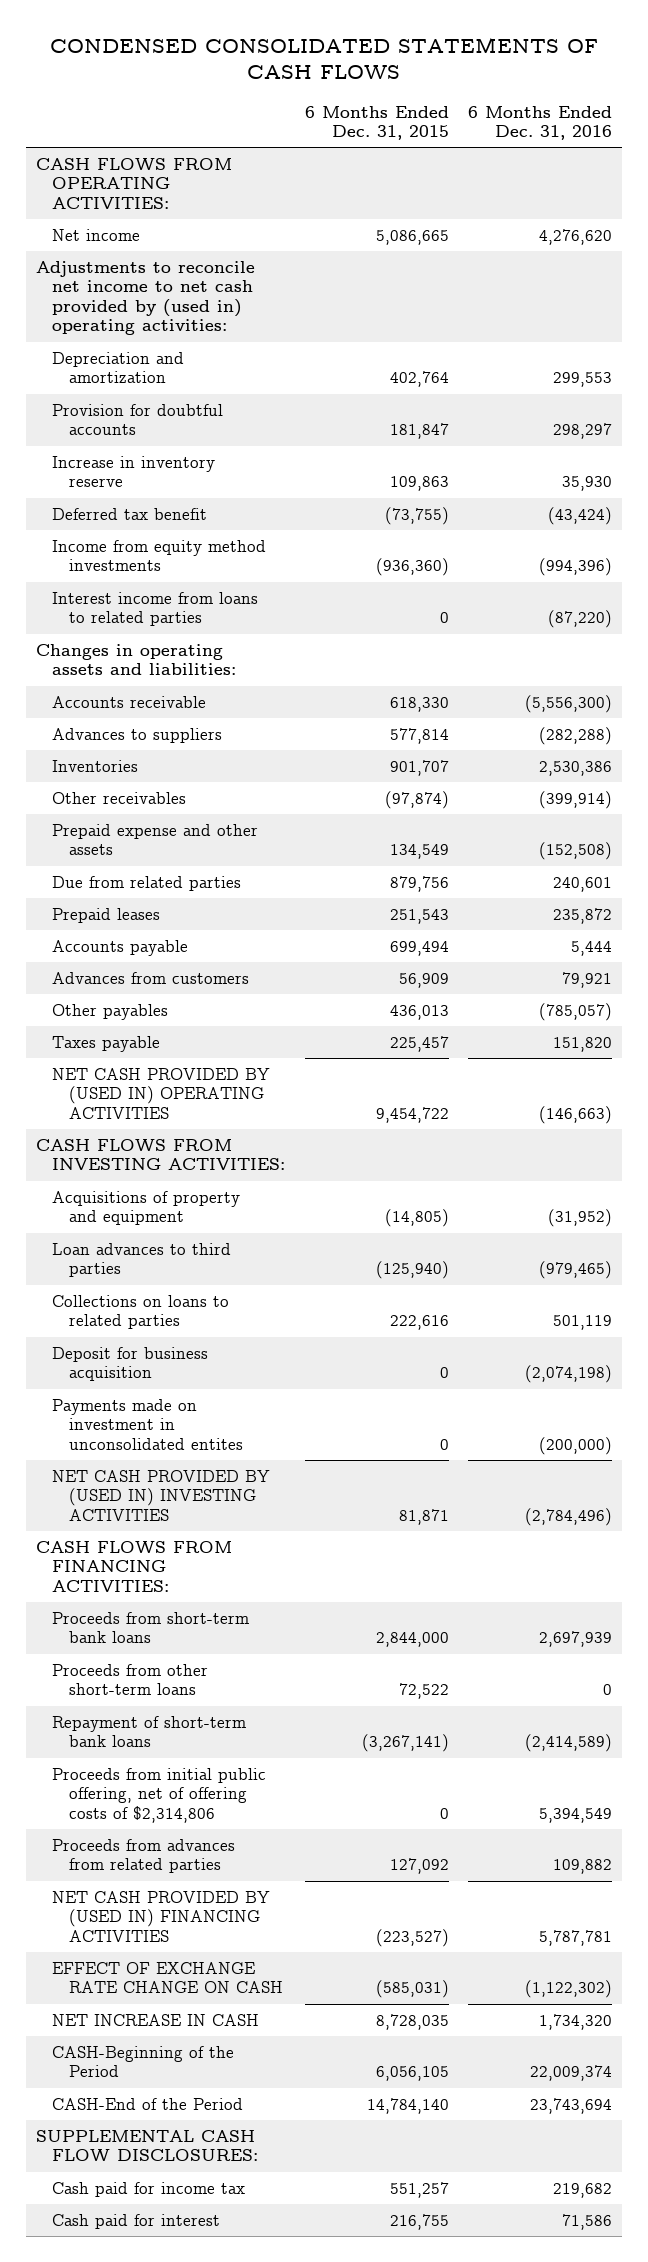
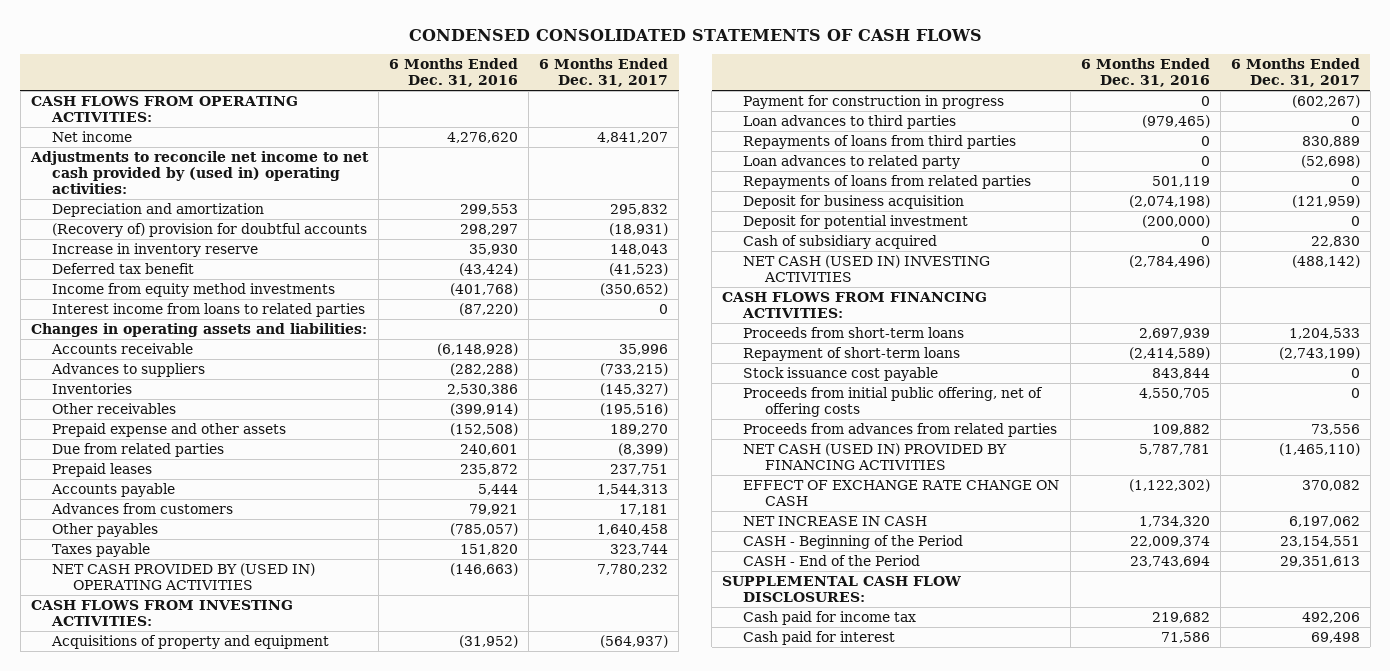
- | 6 Months Ended Dec. 31, 2015 | 6 Months Ended Dec. 31, 2016
+ | 6 Months Ended Dec. 31, 2016 | 6 Months Ended Dec. 31, 2017
- Provision for doubtful accounts | 181,847 | 298,297
+ (Recovery of) provision for doubtful accounts | 298,297 | (18,931)
- Income from equity method investments | (936,360) | (994,396)
+ Income from equity method investments | (401,768) | (350,652)
- Accounts receivable | 618,330 | (5,556,300)
+ Accounts receivable | (6,148,928) | 35,996
+ Payment for construction in progress | 0 | (602,267)
- Collections on loans to related parties | 222,616 | 501,119
+ Repayments of loans from third parties | 0 | 830,889
+ Loan advances to related party | 0 | (52,698)
+ Repayments of loans from related parties | 501,119 | 0
- Payments made on investment in unconsolidated entites | 0 | (200,000)
- NET CASH PROVIDED BY (USED IN) INVESTING ACTIVITIES | 81,871 | (2,784,496)
+ Deposit for potential investment | (200,000) | 0
+ Cash of subsidiary acquired | 0 | 22,830
+ NET CASH (USED IN) INVESTING ACTIVITIES | (2,784,496) | (488,142)
- Proceeds from short-term bank loans | 2,844,000 | 2,697,939
- Proceeds from other short-term loans | 72,522 | 0
- Repayment of short-term bank loans | (3,267,141) | (2,414,589)
- Proceeds from initial public offering, net of offering costs of $2,314,806 | 0 | 5,394,549
+ Proceeds from short-term loans | 2,697,939 | 1,204,533
+ Repayment of short-term loans | (2,414,589) | (2,743,199)
+ Stock issuance cost payable | 843,844 | 0
+ Proceeds from initial public offering, net of offering costs | 4,550,705 | 0
- NET CASH PROVIDED BY (USED IN) FINANCING ACTIVITIES | (223,527) | 5,787,781
+ NET CASH (USED IN) PROVIDED BY FINANCING ACTIVITIES | 5,787,781 | (1,465,110)
- CASH-Beginning of the Period | 6,056,105 | 22,009,374
- CASH-End of the Period | 14,784,140 | 23,743,694
+ CASH - Beginning of the Period | 22,009,374 | 23,154,551
+ CASH - End of the Period | 23,743,694 | 29,351,613

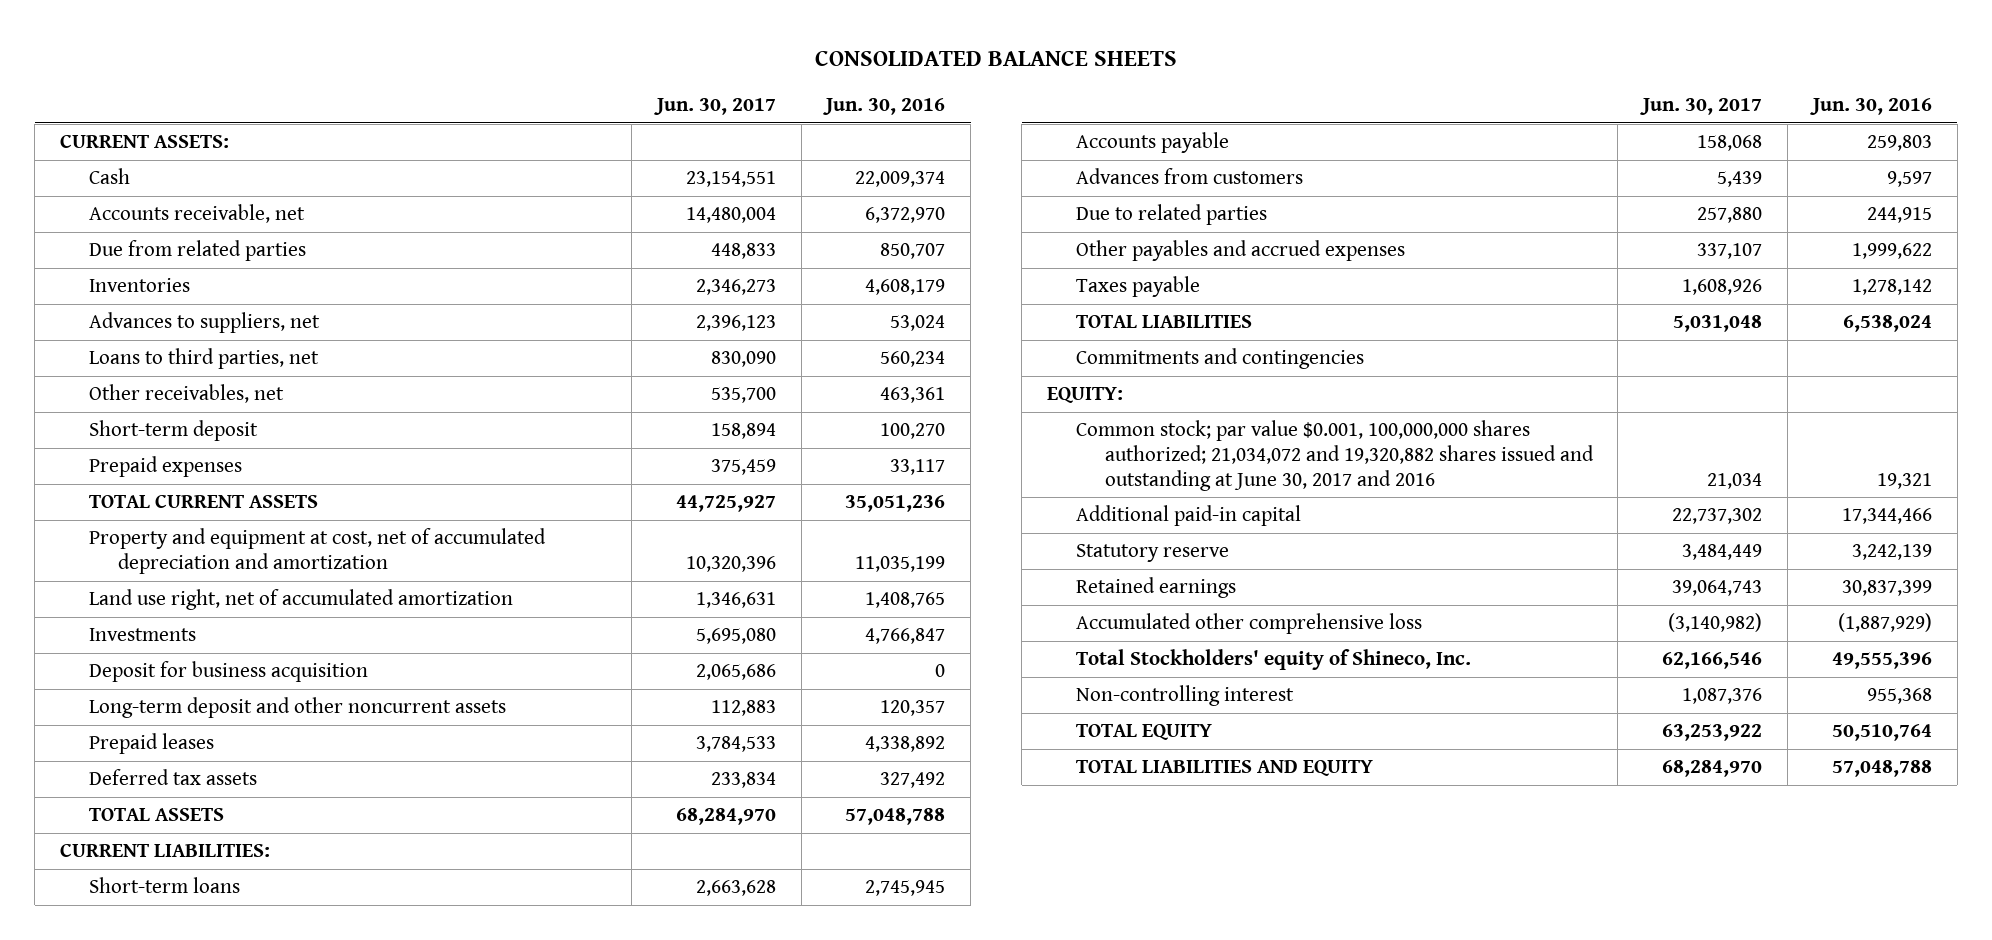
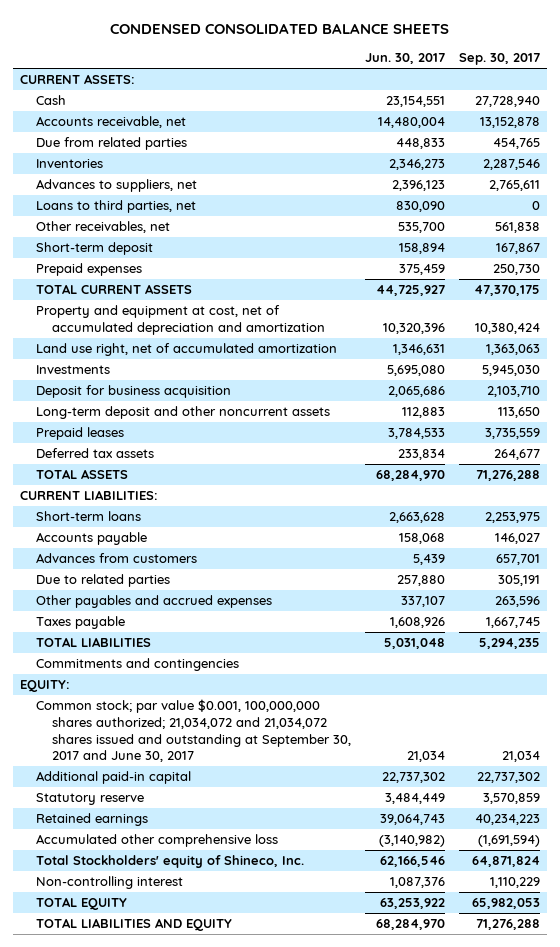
- CONSOLIDATED BALANCE SHEETS
+ CONDENSED CONSOLIDATED BALANCE SHEETS
- | Jun. 30, 2017 | Jun. 30, 2016
+ | Jun. 30, 2017 | Sep. 30, 2017
- Common stock; par value $0.001, 100,000,000 shares authorized; 21,034,072 and 19,320,882 shares issued and outstanding at June 30, 2017 and 2016 | 21,034 | 19,321
+ Common stock; par value $0.001, 100,000,000 shares authorized; 21,034,072 and 21,034,072 shares issued and outstanding at September 30, 2017 and June 30, 2017 | 21,034 | 21,034

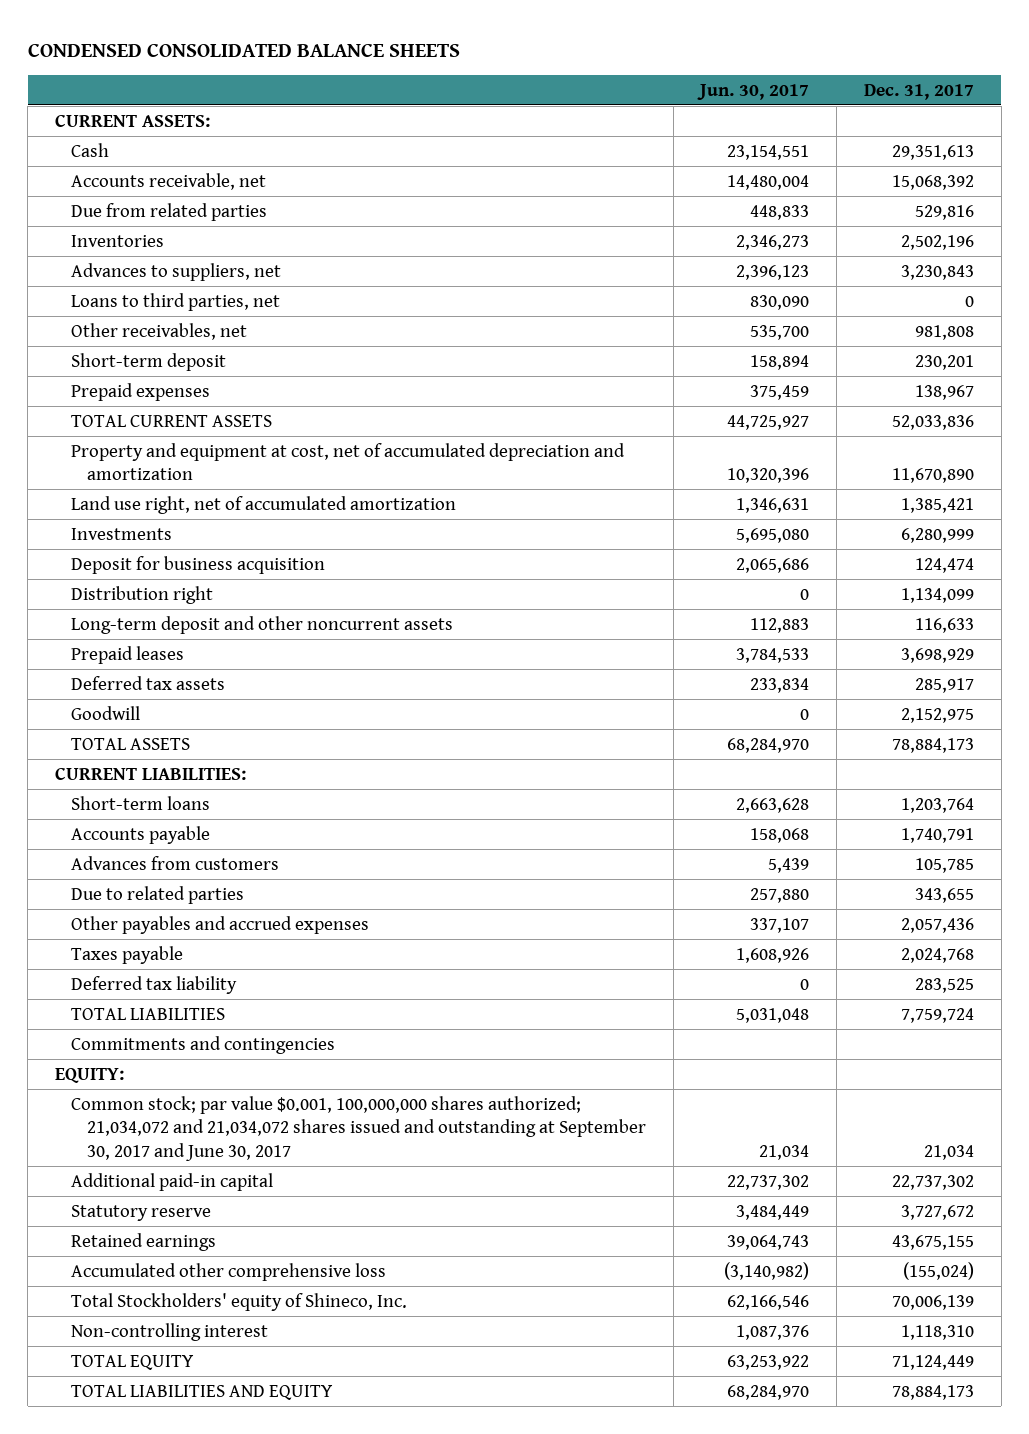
- | Jun. 30, 2017 | Sep. 30, 2017
+ | Jun. 30, 2017 | Dec. 31, 2017
+ Distribution right | 0 | 1,134,099
+ Goodwill | 0 | 2,152,975
+ Deferred tax liability | 0 | 283,525

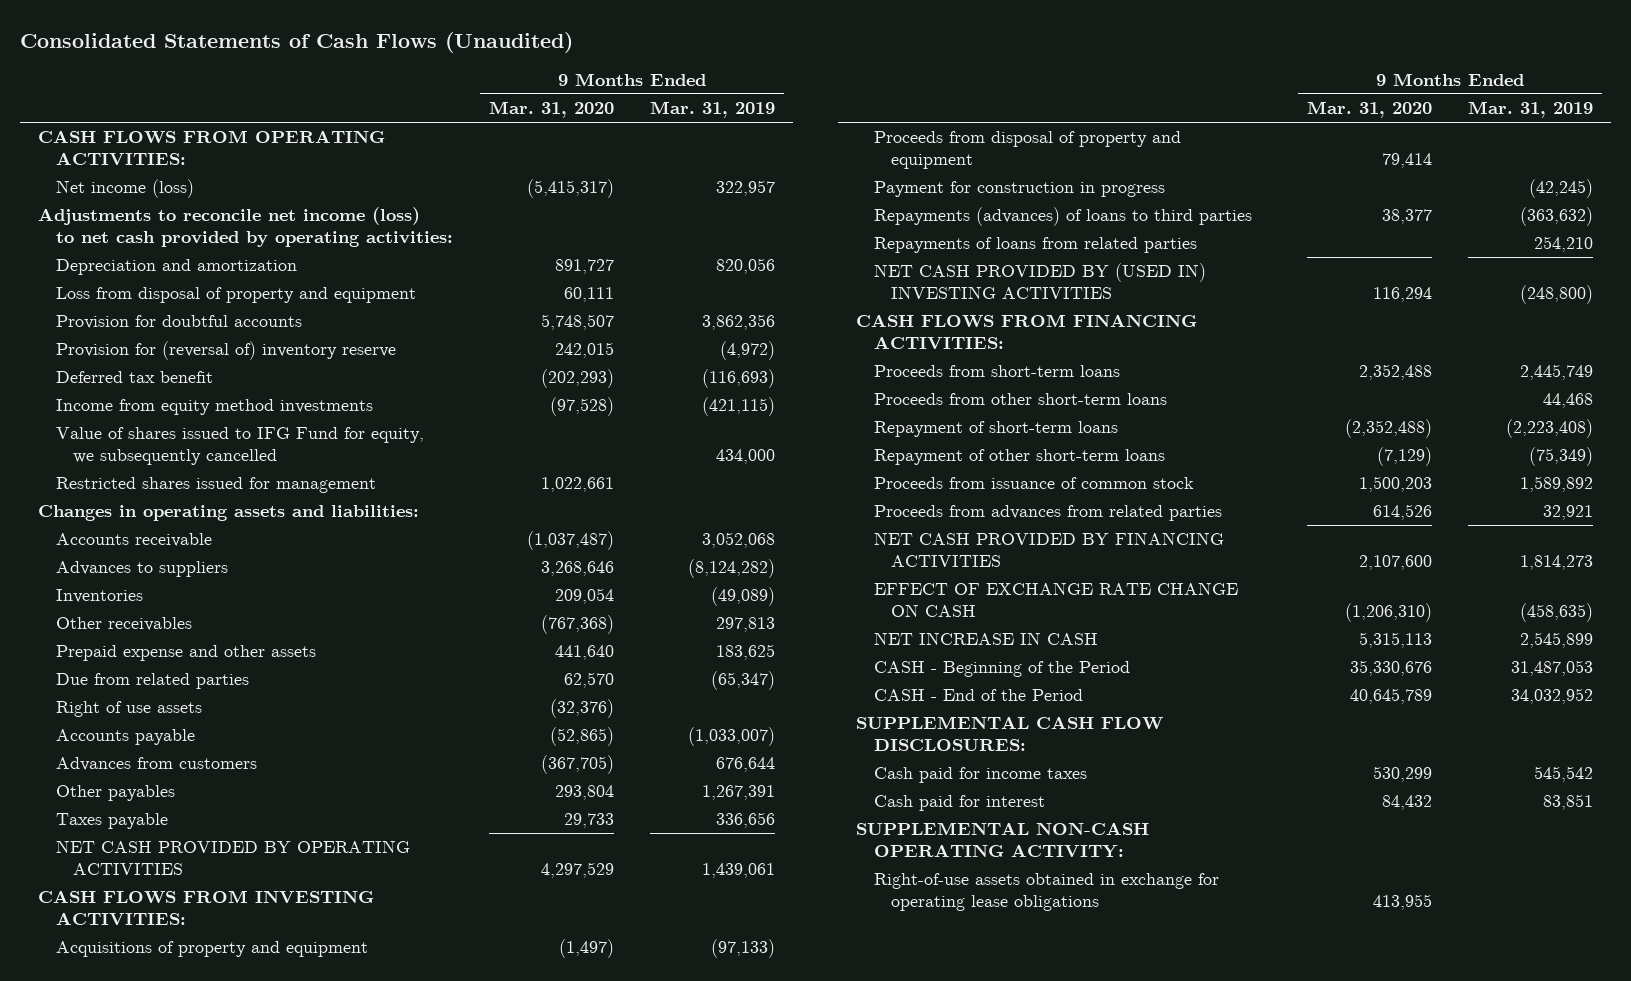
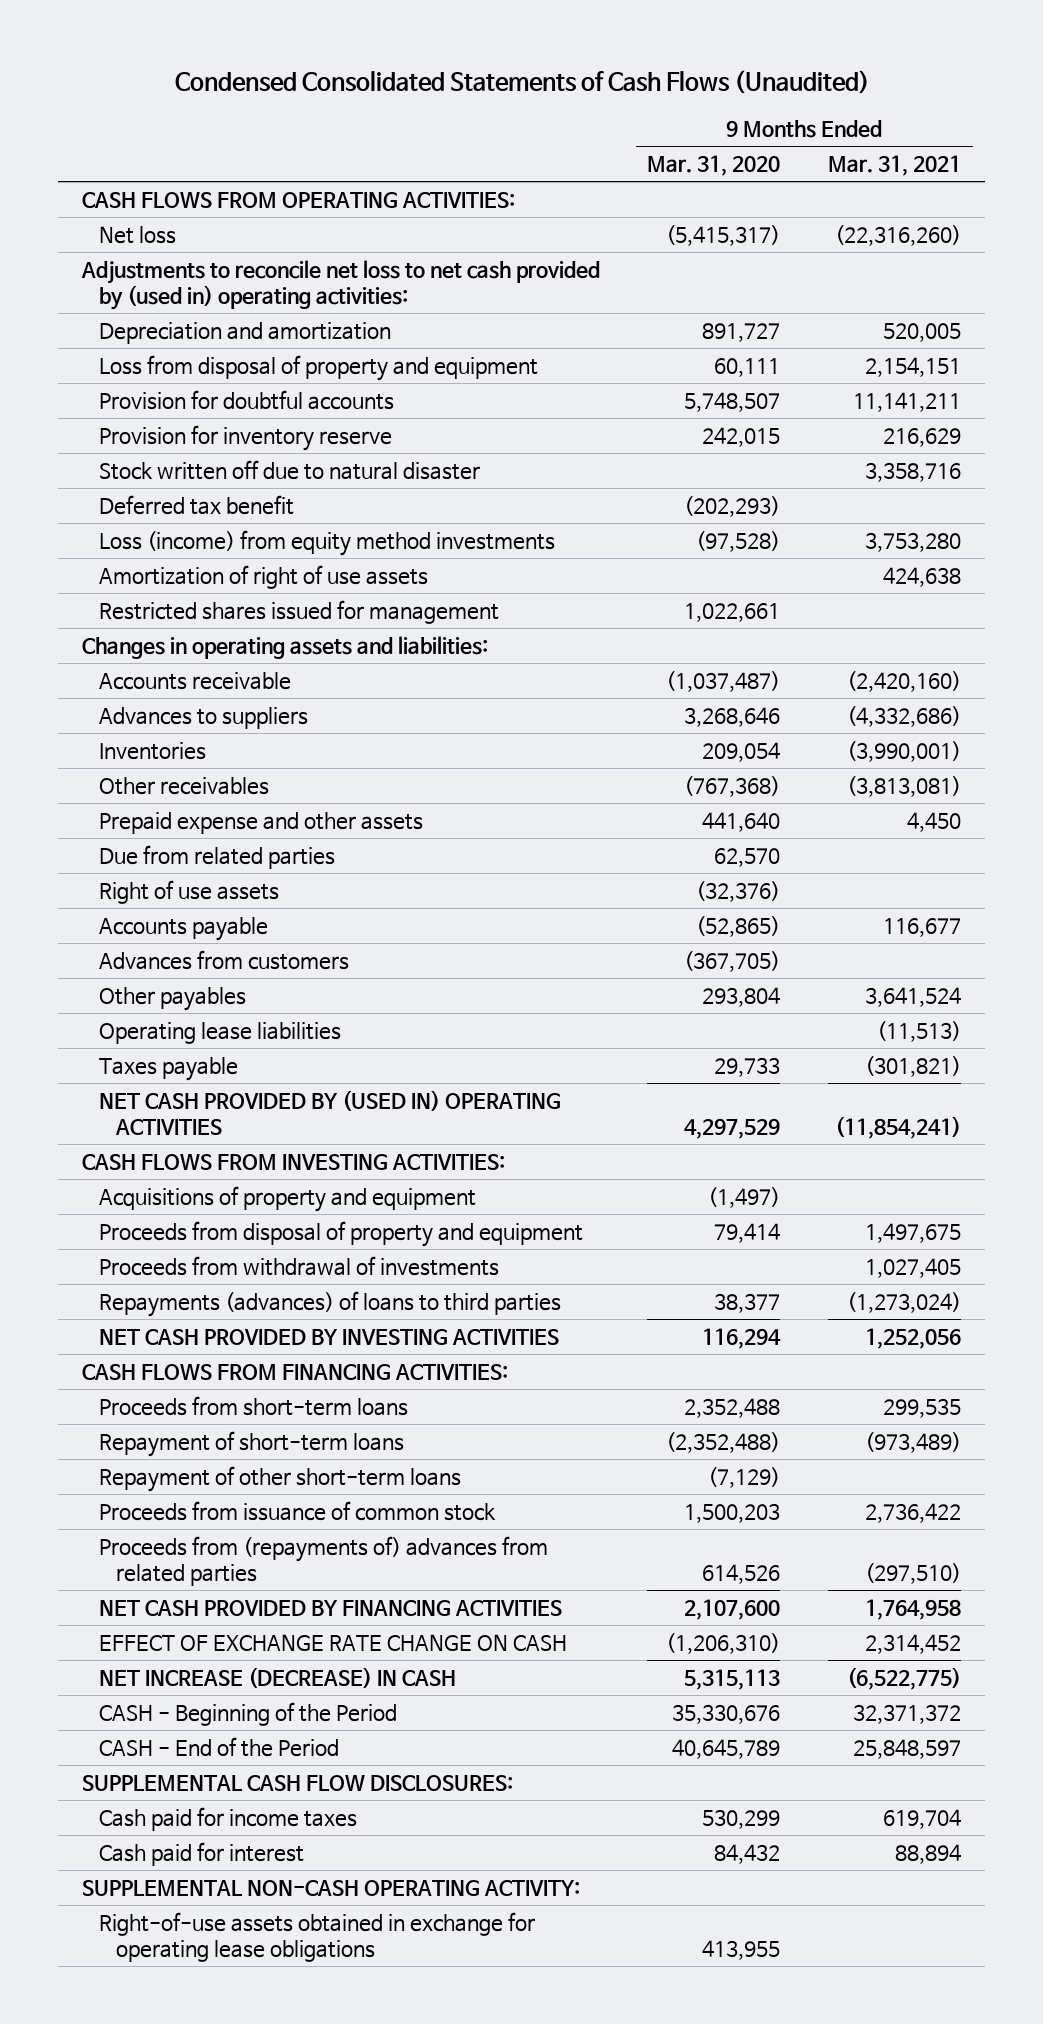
- Consolidated Statements of Cash Flows (Unaudited)
+ Condensed Consolidated Statements of Cash Flows (Unaudited)
- | 9 Months Ended Mar. 31, 2020 | 9 Months Ended Mar. 31, 2019
+ | 9 Months Ended Mar. 31, 2020 | 9 Months Ended Mar. 31, 2021
- Net income (loss) | (5,415,317) | 322,957
- Adjustments to reconcile net income (loss) to net cash provided by operating activities:
+ Net loss | (5,415,317) | (22,316,260)
+ Adjustments to reconcile net loss to net cash provided by (used in) operating activities:
- Provision for (reversal of) inventory reserve | 242,015 | (4,972)
+ Provision for inventory reserve | 242,015 | 216,629
+ Stock written off due to natural disaster | | 3,358,716
- Income from equity method investments | (97,528) | (421,115)
- Value of shares issued to IFG Fund for equity, we subsequently cancelled | | 434,000
+ Loss (income) from equity method investments | (97,528) | 3,753,280
+ Amortization of right of use assets | | 424,638
+ Operating lease liabilities | | (11,513)
- NET CASH PROVIDED BY OPERATING ACTIVITIES | 4,297,529 | 1,439,061
+ NET CASH PROVIDED BY (USED IN) OPERATING ACTIVITIES | 4,297,529 | (11,854,241)
- Payment for construction in progress | | (42,245)
+ Proceeds from withdrawal of investments | | 1,027,405
- Repayments of loans from related parties | | 254,210
- NET CASH PROVIDED BY (USED IN) INVESTING ACTIVITIES | 116,294 | (248,800)
+ NET CASH PROVIDED BY INVESTING ACTIVITIES | 116,294 | 1,252,056
- Proceeds from other short-term loans | | 44,468
- Proceeds from advances from related parties | 614,526 | 32,921
+ Proceeds from (repayments of) advances from related parties | 614,526 | (297,510)
- NET INCREASE IN CASH | 5,315,113 | 2,545,899
+ NET INCREASE (DECREASE) IN CASH | 5,315,113 | (6,522,775)

